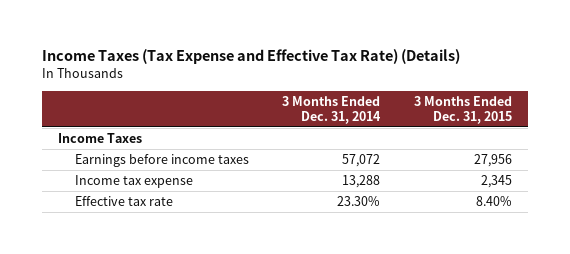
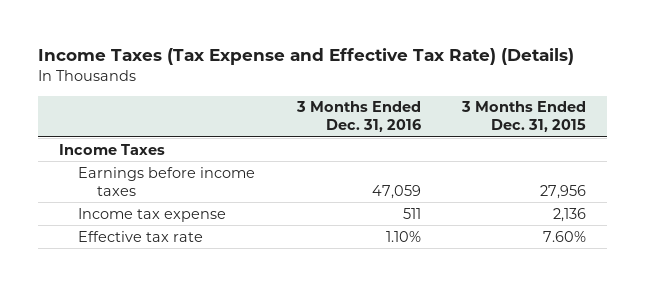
- | 3 Months Ended Dec. 31, 2014 | 3 Months Ended Dec. 31, 2015
+ | 3 Months Ended Dec. 31, 2016 | 3 Months Ended Dec. 31, 2015
- Income tax expense | 13,288 | 2,345
- Effective tax rate | 23.30% | 8.40%
+ Income tax expense | 511 | 2,136
+ Effective tax rate | 1.10% | 7.60%

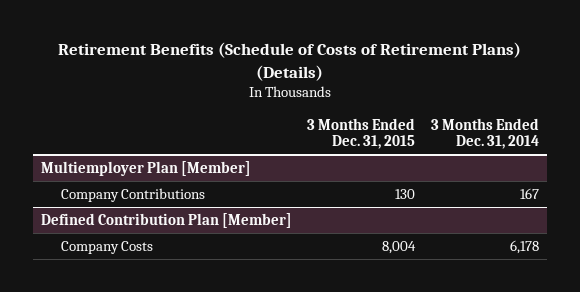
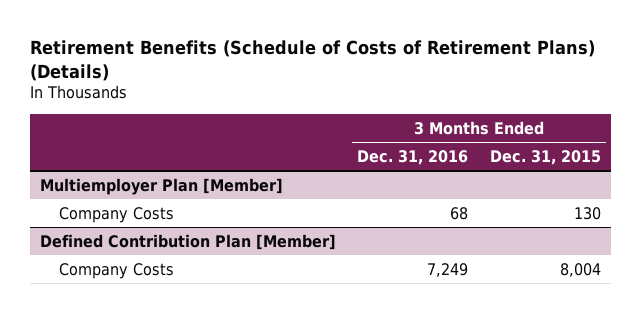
- | 3 Months Ended Dec. 31, 2015 | 3 Months Ended Dec. 31, 2014
+ | 3 Months Ended Dec. 31, 2016 | 3 Months Ended Dec. 31, 2015
@ Multiemployer Plan [Member]
- Company Contributions | 130 | 167
+ Company Costs | 68 | 130

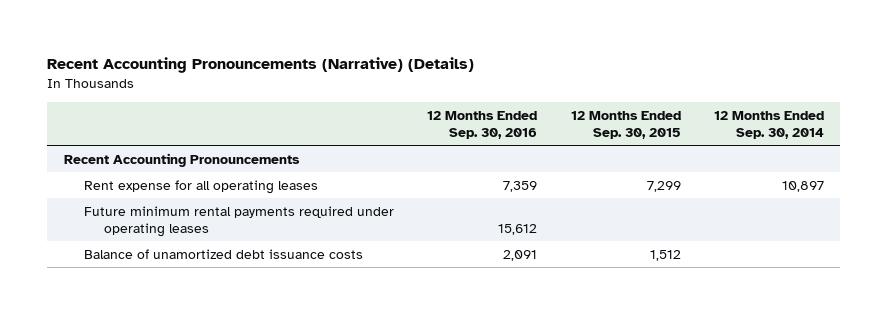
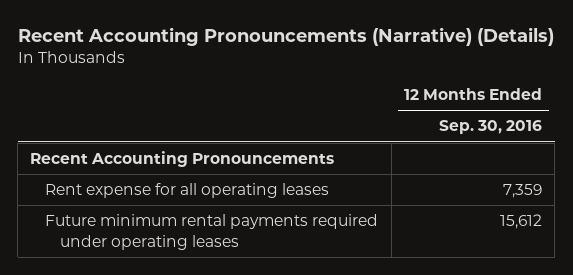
- | 12 Months Ended Sep. 30, 2016 | 12 Months Ended Sep. 30, 2015 | 12 Months Ended Sep. 30, 2014
+ | 12 Months Ended Sep. 30, 2016
- Balance of unamortized debt issuance costs | 2,091 | 1,512 |

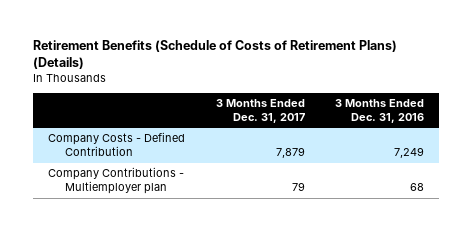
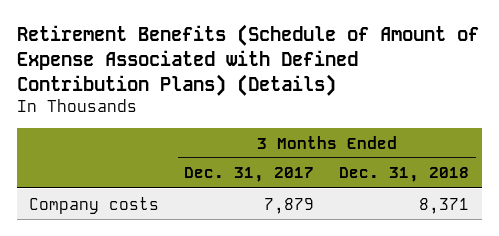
- Retirement Benefits (Schedule of Costs of Retirement Plans) (Details)
+ Retirement Benefits (Schedule of Amount of Expense Associated with Defined Contribution Plans) (Details)
- | 3 Months Ended Dec. 31, 2017 | 3 Months Ended Dec. 31, 2016
+ | 3 Months Ended Dec. 31, 2017 | 3 Months Ended Dec. 31, 2018
- Company Costs - Defined Contribution | 7,879 | 7,249
- Company Contributions - Multiemployer plan | 79 | 68
+ Company costs | 7,879 | 8,371

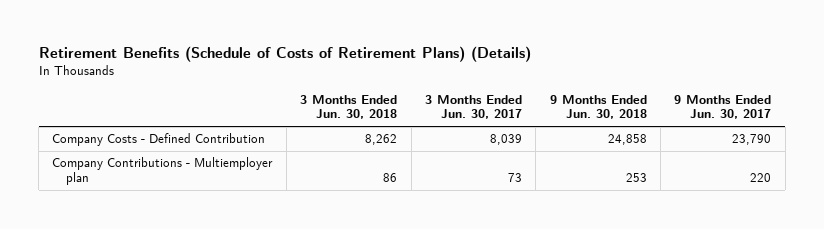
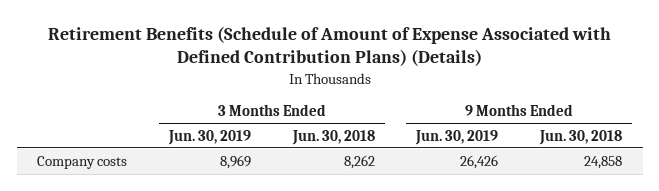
- Retirement Benefits (Schedule of Costs of Retirement Plans) (Details)
+ Retirement Benefits (Schedule of Amount of Expense Associated with Defined Contribution Plans) (Details)
- | 3 Months Ended Jun. 30, 2018 | 3 Months Ended Jun. 30, 2017 | 9 Months Ended Jun. 30, 2018 | 9 Months Ended Jun. 30, 2017
+ | 3 Months Ended Jun. 30, 2019 | 3 Months Ended Jun. 30, 2018 | 9 Months Ended Jun. 30, 2019 | 9 Months Ended Jun. 30, 2018
- Company Costs - Defined Contribution | 8,262 | 8,039 | 24,858 | 23,790
- Company Contributions - Multiemployer plan | 86 | 73 | 253 | 220
+ Company costs | 8,969 | 8,262 | 26,426 | 24,858

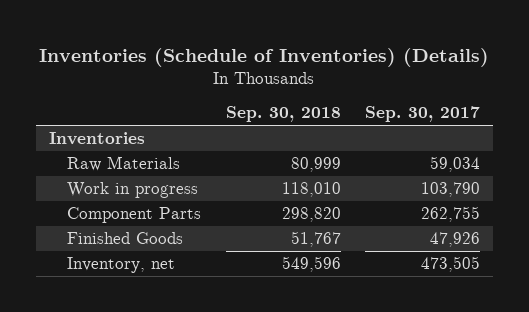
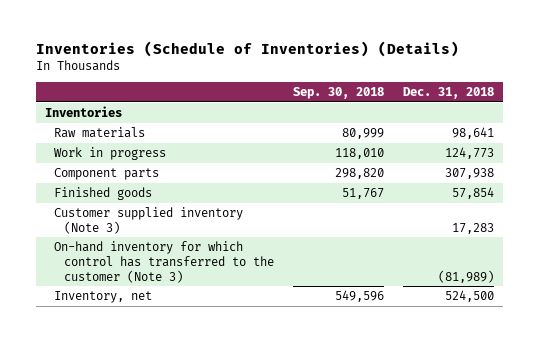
- | Sep. 30, 2018 | Sep. 30, 2017
+ | Sep. 30, 2018 | Dec. 31, 2018
- Raw Materials | 80,999 | 59,034
+ Raw materials | 80,999 | 98,641
- Component Parts | 298,820 | 262,755
- Finished Goods | 51,767 | 47,926
+ Component parts | 298,820 | 307,938
+ Finished goods | 51,767 | 57,854
+ Customer supplied inventory (Note 3) | | 17,283
+ On-hand inventory for which control has transferred to the customer (Note 3) | | (81,989)

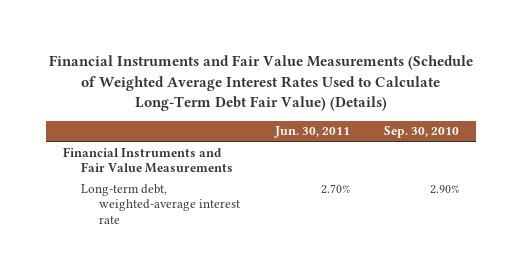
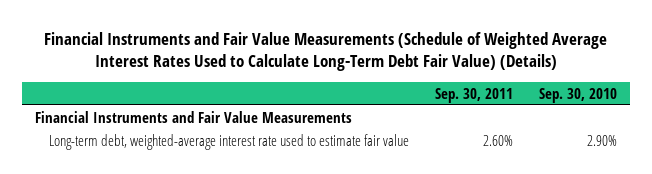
- | Jun. 30, 2011 | Sep. 30, 2010
+ | Sep. 30, 2011 | Sep. 30, 2010
- Long-term debt, weighted-average interest rate | 2.70% | 2.90%
+ Long-term debt, weighted-average interest rate used to estimate fair value | 2.60% | 2.90%

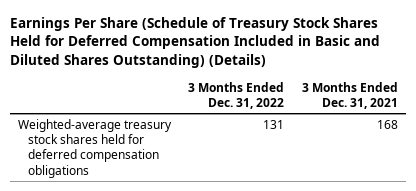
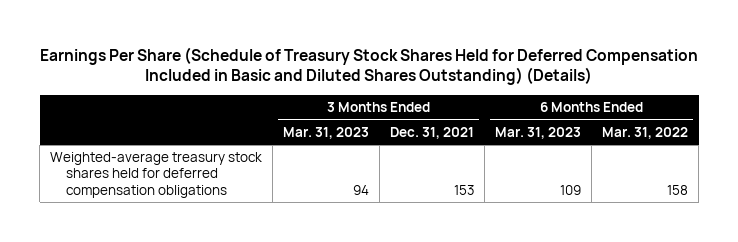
- | 3 Months Ended Dec. 31, 2022 | 3 Months Ended Dec. 31, 2021
+ | 3 Months Ended Mar. 31, 2023 | 3 Months Ended Dec. 31, 2021 | 6 Months Ended Mar. 31, 2023 | 6 Months Ended Mar. 31, 2022
- Weighted-average treasury stock shares held for deferred compensation obligations | 131 | 168
+ Weighted-average treasury stock shares held for deferred compensation obligations | 94 | 153 | 109 | 158

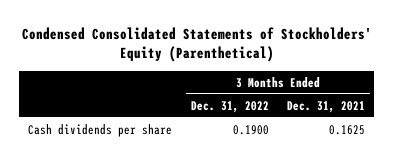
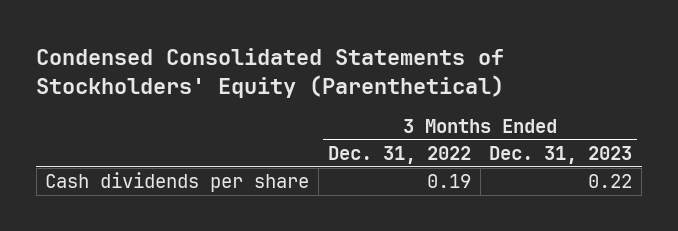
- | 3 Months Ended Dec. 31, 2022 | 3 Months Ended Dec. 31, 2021
+ | 3 Months Ended Dec. 31, 2022 | 3 Months Ended Dec. 31, 2023
- Cash dividends per share | 0.1900 | 0.1625
+ Cash dividends per share | 0.19 | 0.22

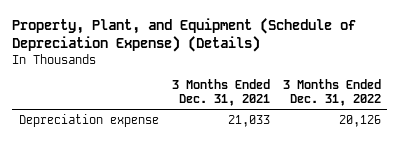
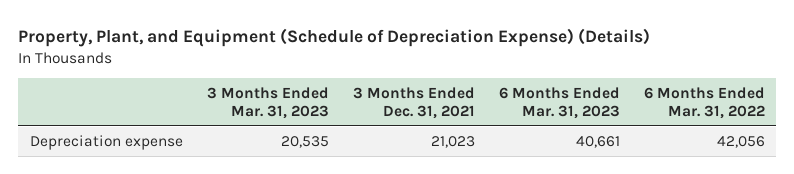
- | 3 Months Ended Dec. 31, 2021 | 3 Months Ended Dec. 31, 2022
+ | 3 Months Ended Mar. 31, 2023 | 3 Months Ended Dec. 31, 2021 | 6 Months Ended Mar. 31, 2023 | 6 Months Ended Mar. 31, 2022
- Depreciation expense | 21,033 | 20,126
+ Depreciation expense | 20,535 | 21,023 | 40,661 | 42,056

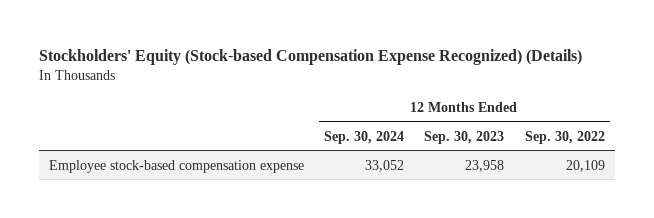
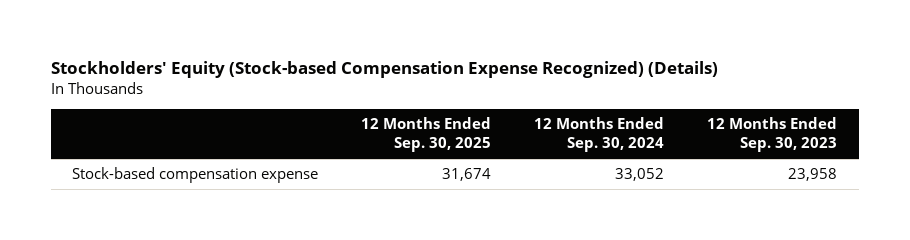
- | 12 Months Ended Sep. 30, 2024 | 12 Months Ended Sep. 30, 2023 | 12 Months Ended Sep. 30, 2022
+ | 12 Months Ended Sep. 30, 2025 | 12 Months Ended Sep. 30, 2024 | 12 Months Ended Sep. 30, 2023
- Employee stock-based compensation expense | 33,052 | 23,958 | 20,109
+ Stock-based compensation expense | 31,674 | 33,052 | 23,958

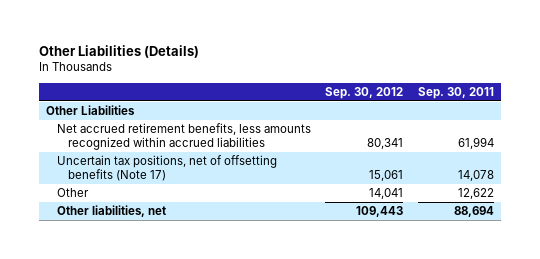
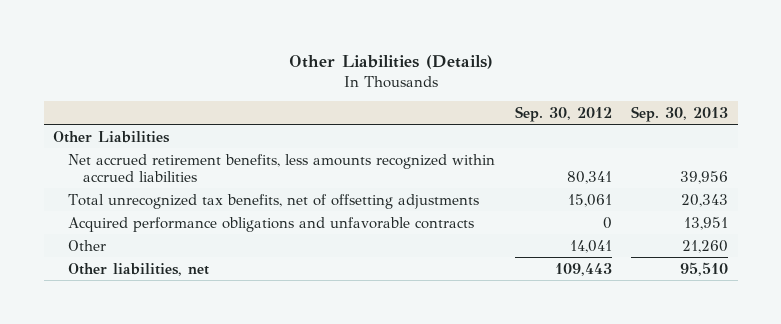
- | Sep. 30, 2012 | Sep. 30, 2011
+ | Sep. 30, 2012 | Sep. 30, 2013
- Uncertain tax positions, net of offsetting benefits (Note 17) | 15,061 | 14,078
+ Total unrecognized tax benefits, net of offsetting adjustments | 15,061 | 20,343
+ Acquired performance obligations and unfavorable contracts | 0 | 13,951

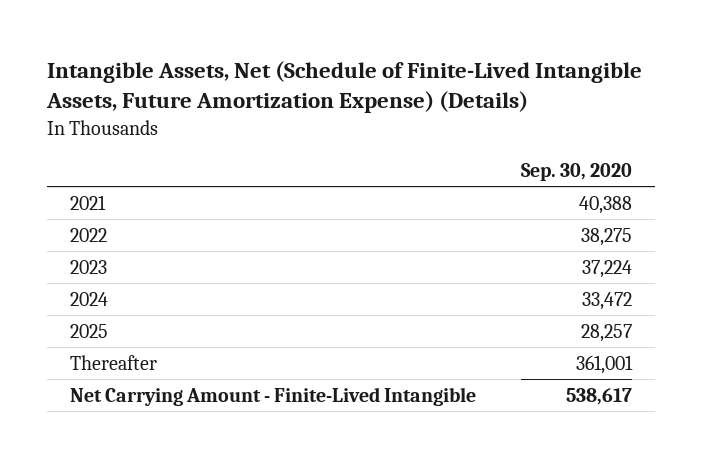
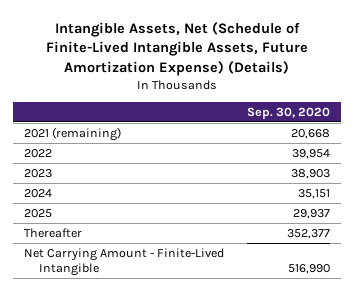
- 2021 | 40,388
- 2022 | 38,275
- 2023 | 37,224
- 2024 | 33,472
- 2025 | 28,257
- Thereafter | 361,001
- Net Carrying Amount - Finite-Lived Intangible | 538,617
+ 2021 (remaining) | 20,668
+ 2022 | 39,954
+ 2023 | 38,903
+ 2024 | 35,151
+ 2025 | 29,937
+ Thereafter | 352,377
+ Net Carrying Amount - Finite-Lived Intangible | 516,990

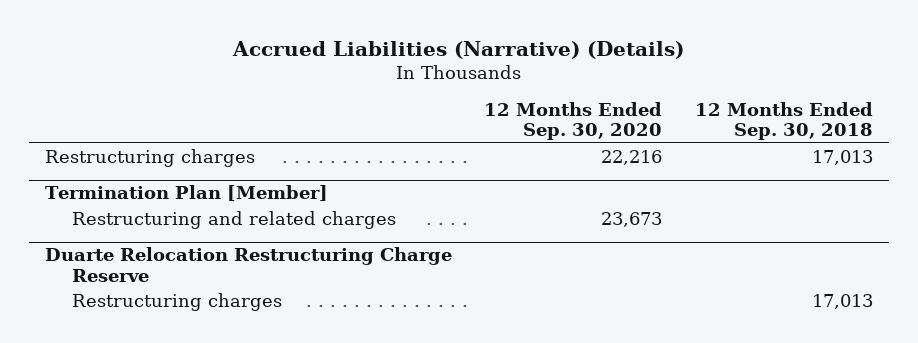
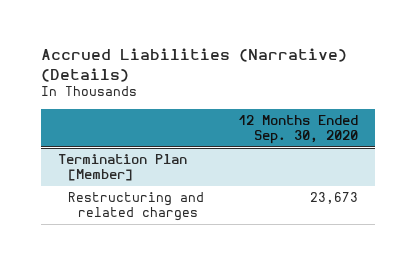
- | 12 Months Ended Sep. 30, 2020 | 12 Months Ended Sep. 30, 2018
+ | 12 Months Ended Sep. 30, 2020
- Restructuring charges | 22,216 | 17,013
- Duarte Relocation Restructuring Charge Reserve
- Restructuring charges | | 17,013

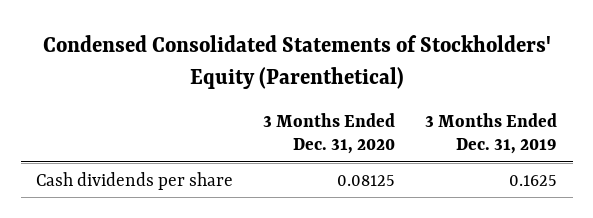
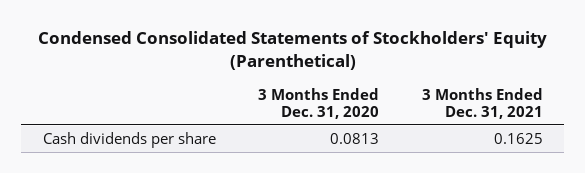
- | 3 Months Ended Dec. 31, 2020 | 3 Months Ended Dec. 31, 2019
+ | 3 Months Ended Dec. 31, 2020 | 3 Months Ended Dec. 31, 2021
- Cash dividends per share | 0.08125 | 0.1625
+ Cash dividends per share | 0.0813 | 0.1625

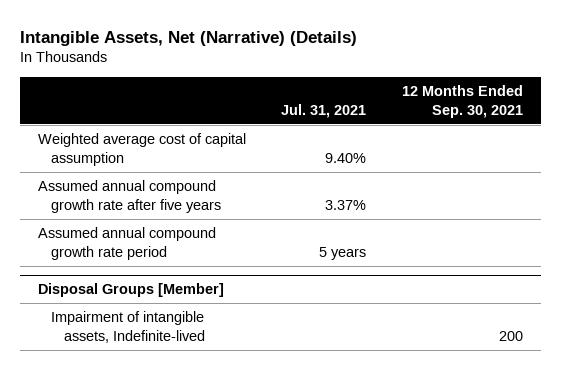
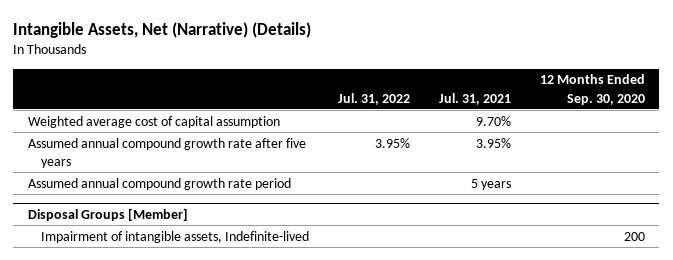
- | Jul. 31, 2021 | 12 Months Ended Sep. 30, 2021
+ | Jul. 31, 2022 | Jul. 31, 2021 | 12 Months Ended Sep. 30, 2020
- Weighted average cost of capital assumption | 9.40% |
- Assumed annual compound growth rate after five years | 3.37% |
+ Weighted average cost of capital assumption | | 9.70% |
+ Assumed annual compound growth rate after five years | 3.95% | 3.95% |

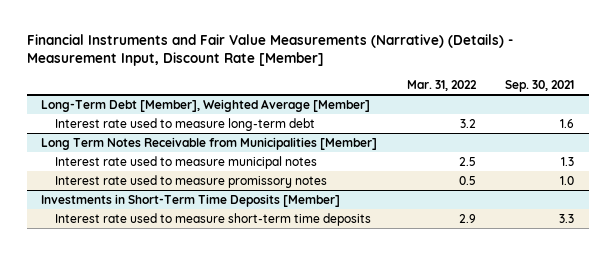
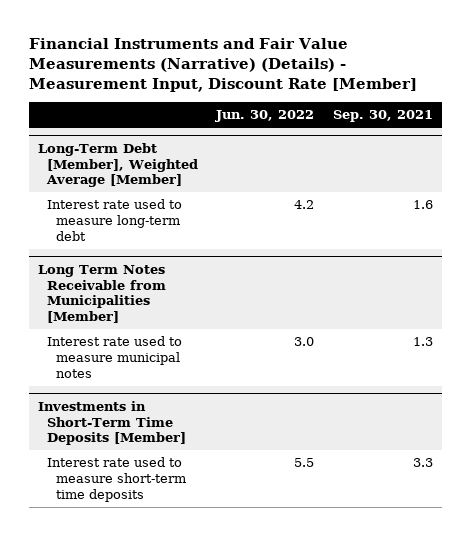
- | Mar. 31, 2022 | Sep. 30, 2021
+ | Jun. 30, 2022 | Sep. 30, 2021
@ Long Term Notes Receivable from Municipalities [Member]
- Interest rate used to measure promissory notes | 0.5 | 1.0

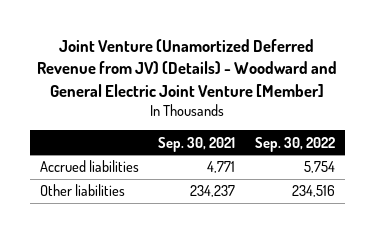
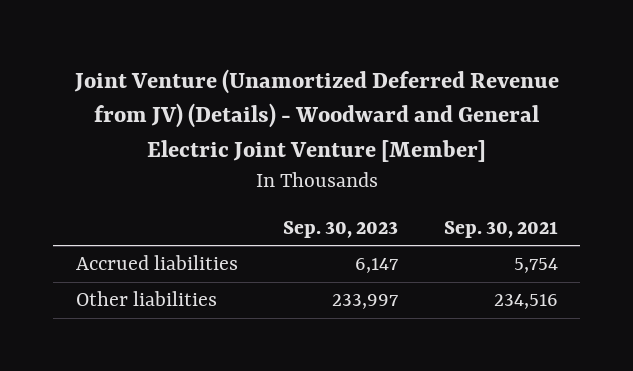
- | Sep. 30, 2021 | Sep. 30, 2022
+ | Sep. 30, 2023 | Sep. 30, 2021
- Accrued liabilities | 4,771 | 5,754
- Other liabilities | 234,237 | 234,516
+ Accrued liabilities | 6,147 | 5,754
+ Other liabilities | 233,997 | 234,516

